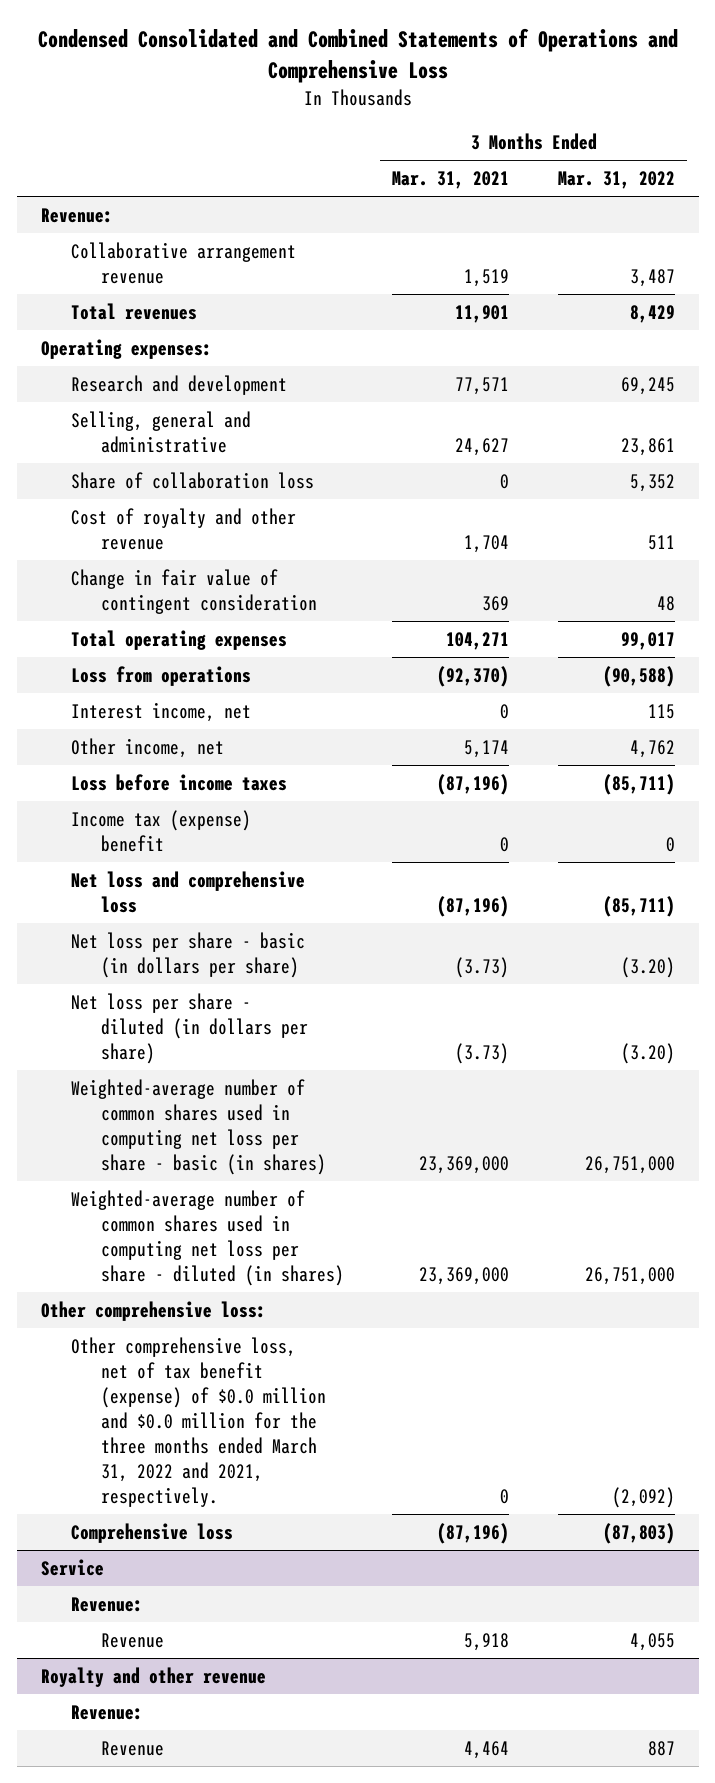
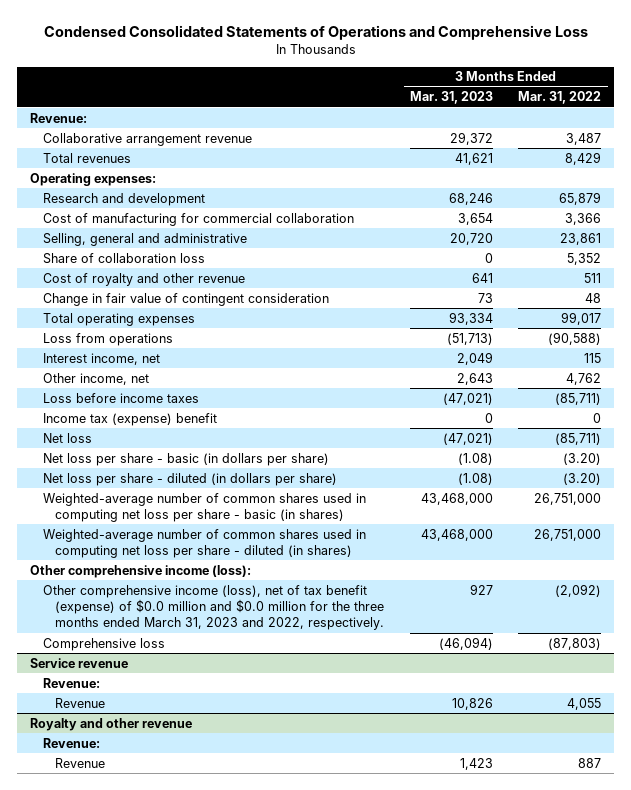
- Condensed Consolidated and Combined Statements of Operations and Comprehensive Loss
+ Condensed Consolidated Statements of Operations and Comprehensive Loss
- | 3 Months Ended Mar. 31, 2021 | 3 Months Ended Mar. 31, 2022
+ | 3 Months Ended Mar. 31, 2023 | 3 Months Ended Mar. 31, 2022
- Research and development | 77,571 | 69,245
+ Research and development | 68,246 | 65,879
+ Cost of manufacturing for commercial collaboration | 3,654 | 3,366
- Net loss and comprehensive loss | (87,196) | (85,711)
+ Net loss | (47,021) | (85,711)
- Other comprehensive loss:
- Other comprehensive loss, net of tax benefit (expense) of $0.0 million and $0.0 million for the three months ended March 31, 2022 and 2021, respectively. | 0 | (2,092)
+ Other comprehensive income (loss):
+ Other comprehensive income (loss), net of tax benefit (expense) of $0.0 million and $0.0 million for the three months ended March 31, 2023 and 2022, respectively. | 927 | (2,092)
- Service
+ Service revenue

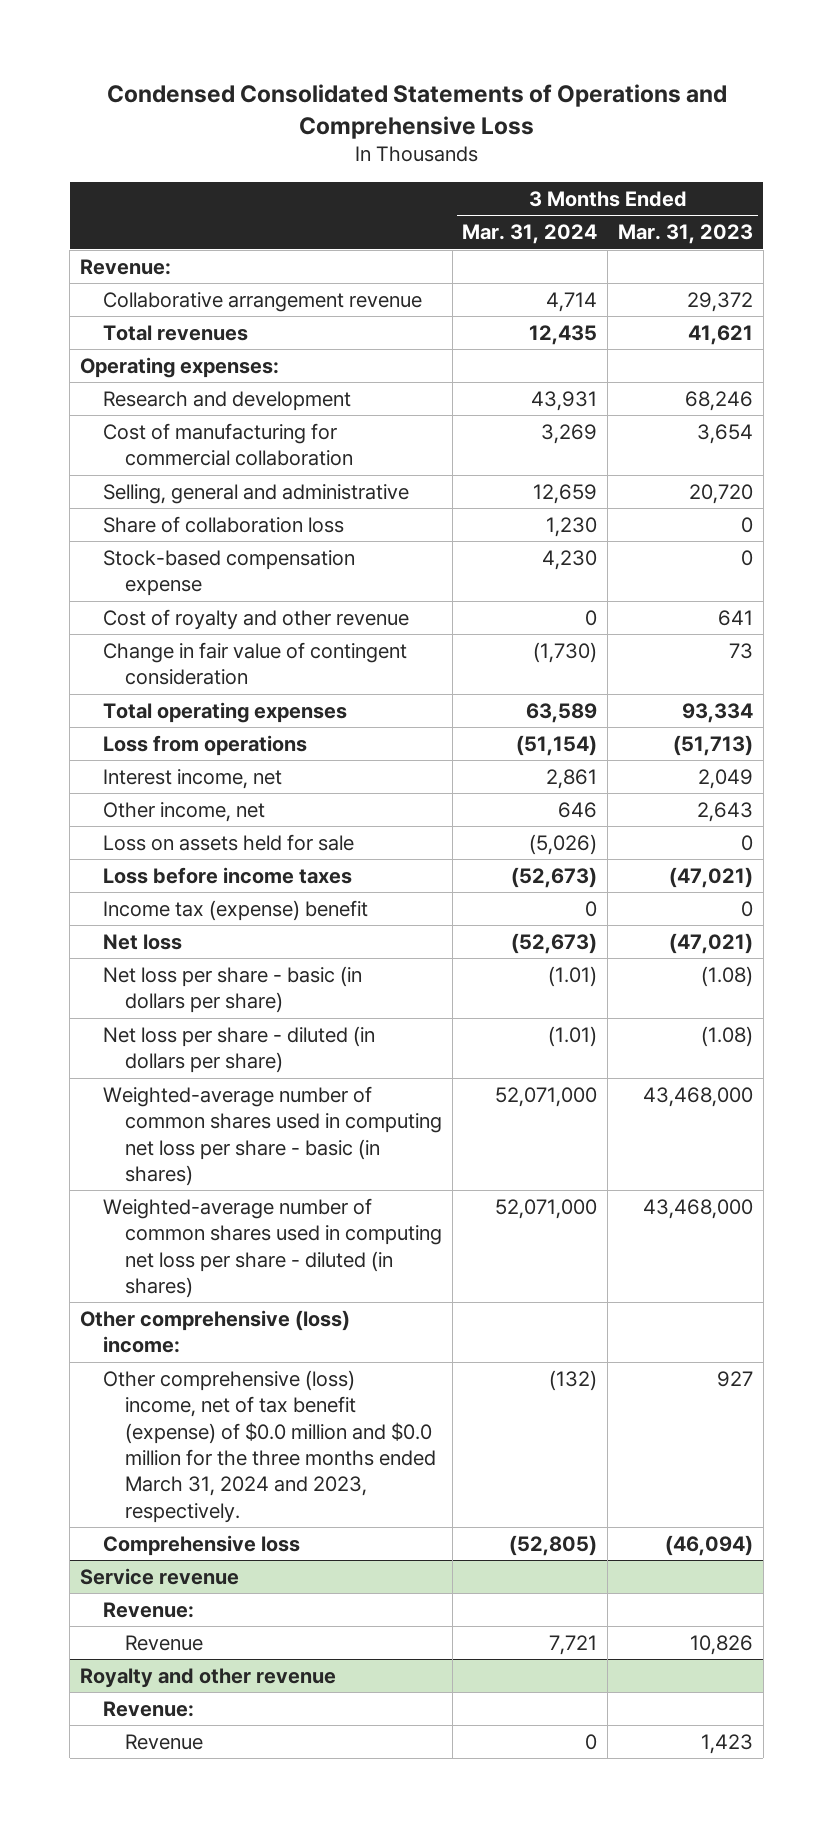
- | 3 Months Ended Mar. 31, 2023 | 3 Months Ended Mar. 31, 2022
+ | 3 Months Ended Mar. 31, 2024 | 3 Months Ended Mar. 31, 2023
+ Stock-based compensation expense | 4,230 | 0
+ Loss on assets held for sale | (5,026) | 0
- Other comprehensive income (loss):
- Other comprehensive income (loss), net of tax benefit (expense) of $0.0 million and $0.0 million for the three months ended March 31, 2023 and 2022, respectively. | 927 | (2,092)
+ Other comprehensive (loss) income:
+ Other comprehensive (loss) income, net of tax benefit (expense) of $0.0 million and $0.0 million for the three months ended March 31, 2024 and 2023, respectively. | (132) | 927

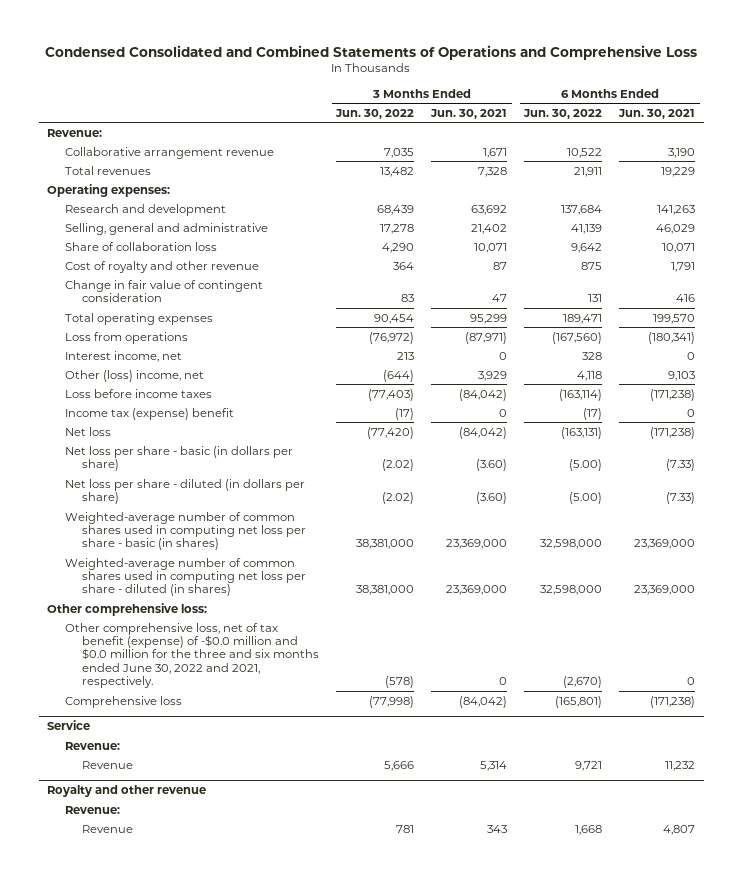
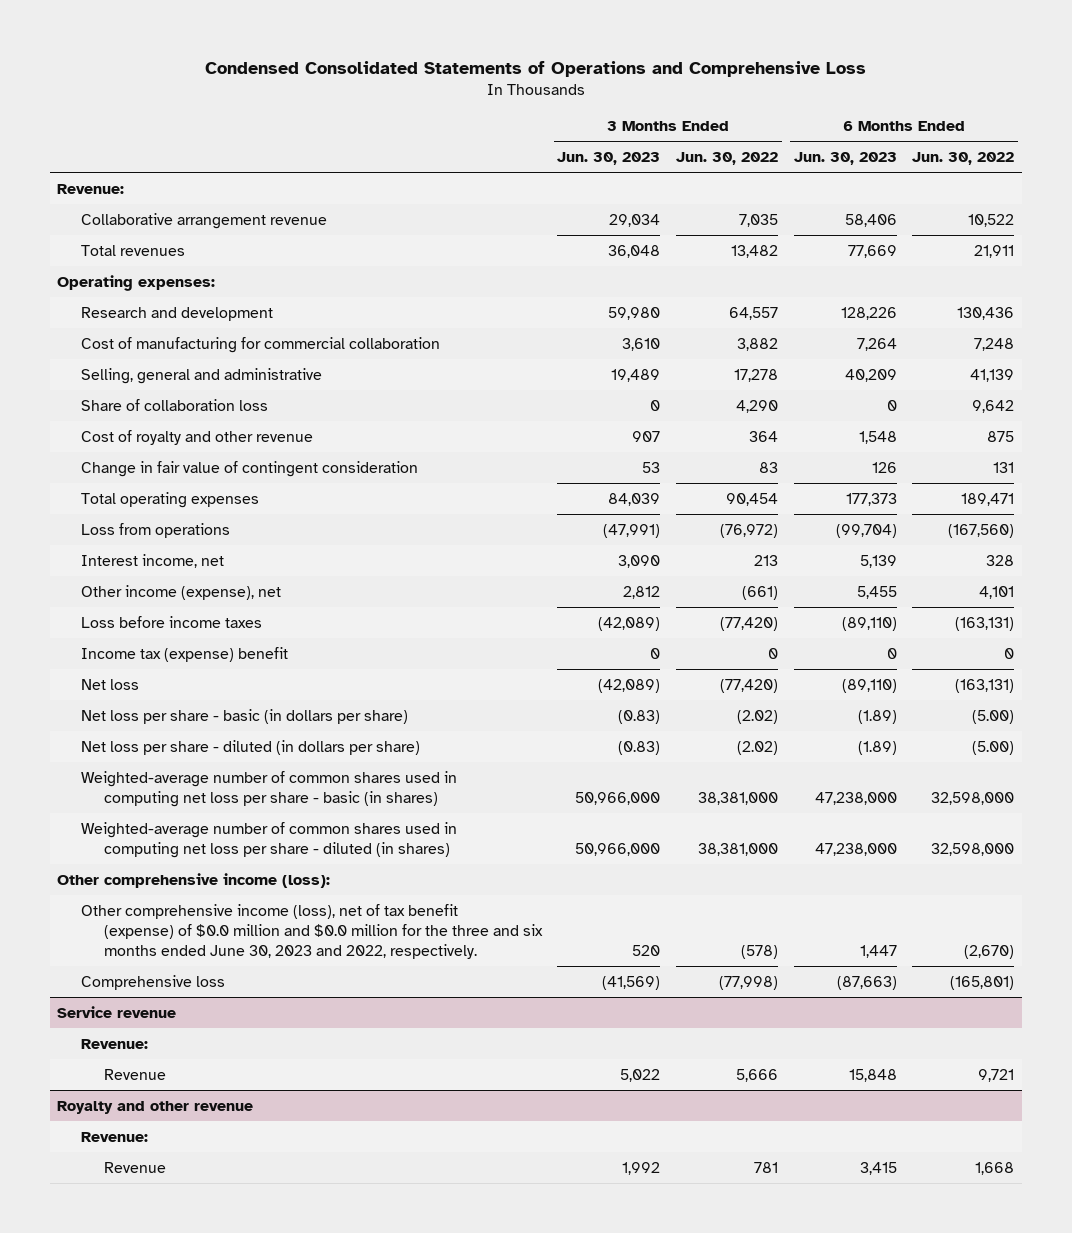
- Condensed Consolidated and Combined Statements of Operations and Comprehensive Loss
+ Condensed Consolidated Statements of Operations and Comprehensive Loss
- | 3 Months Ended Jun. 30, 2022 | 3 Months Ended Jun. 30, 2021 | 6 Months Ended Jun. 30, 2022 | 6 Months Ended Jun. 30, 2021
+ | 3 Months Ended Jun. 30, 2023 | 3 Months Ended Jun. 30, 2022 | 6 Months Ended Jun. 30, 2023 | 6 Months Ended Jun. 30, 2022
- Research and development | 68,439 | 63,692 | 137,684 | 141,263
+ Research and development | 59,980 | 64,557 | 128,226 | 130,436
+ Cost of manufacturing for commercial collaboration | 3,610 | 3,882 | 7,264 | 7,248
- Other (loss) income, net | (644) | 3,929 | 4,118 | 9,103
- Loss before income taxes | (77,403) | (84,042) | (163,114) | (171,238)
- Income tax (expense) benefit | (17) | 0 | (17) | 0
+ Other income (expense), net | 2,812 | (661) | 5,455 | 4,101
+ Loss before income taxes | (42,089) | (77,420) | (89,110) | (163,131)
+ Income tax (expense) benefit | 0 | 0 | 0 | 0
- Other comprehensive loss:
- Other comprehensive loss, net of tax benefit (expense) of -$0.0 million and $0.0 million for the three and six months ended June 30, 2022 and 2021, respectively. | (578) | 0 | (2,670) | 0
+ Other comprehensive income (loss):
+ Other comprehensive income (loss), net of tax benefit (expense) of $0.0 million and $0.0 million for the three and six months ended June 30, 2023 and 2022, respectively. | 520 | (578) | 1,447 | (2,670)
- Service
+ Service revenue

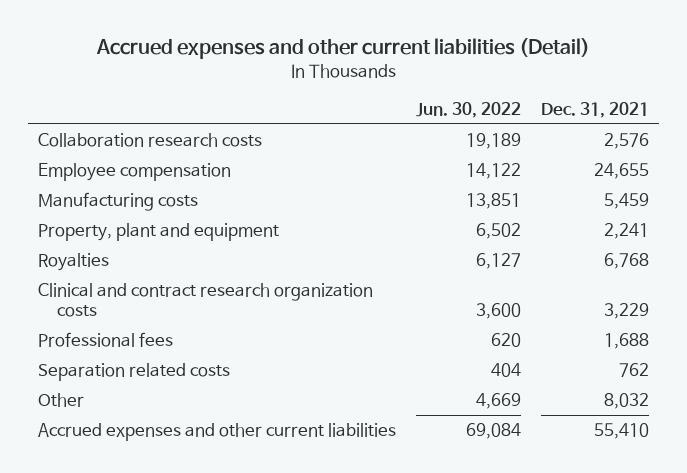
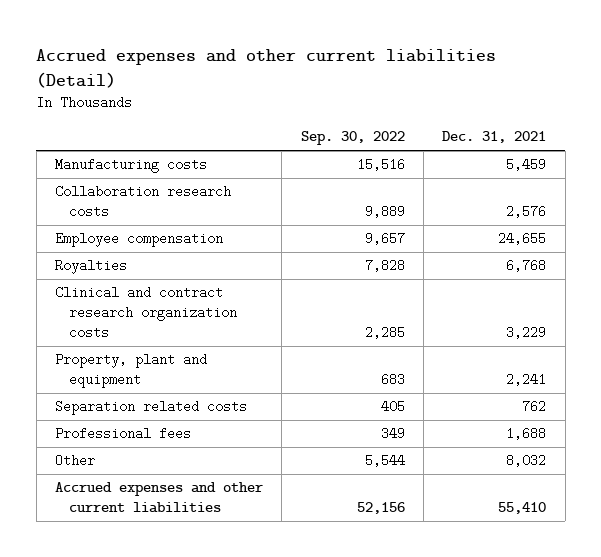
- | Jun. 30, 2022 | Dec. 31, 2021
+ | Sep. 30, 2022 | Dec. 31, 2021
moved up: Manufacturing costs | 15,516 | 5,459
moved down: Property, plant and equipment | 683 | 2,241
moved down: Professional fees | 349 | 1,688

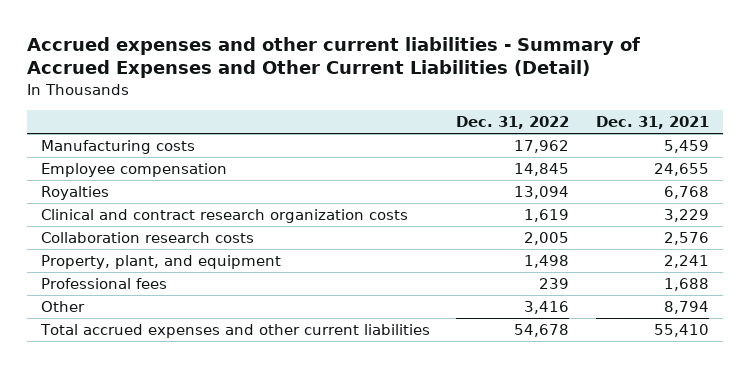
- Accrued expenses and other current liabilities (Detail)
+ Accrued expenses and other current liabilities - Summary of Accrued Expenses and Other Current Liabilities (Detail)
- | Sep. 30, 2022 | Dec. 31, 2021
+ | Dec. 31, 2022 | Dec. 31, 2021
- Property, plant and equipment | 683 | 2,241
- Separation related costs | 405 | 762
moved down: Collaboration research costs | 2,005 | 2,576
+ Property, plant, and equipment | 1,498 | 2,241
- Other | 5,544 | 8,032
- Accrued expenses and other current liabilities | 52,156 | 55,410
+ Other | 3,416 | 8,794
+ Total accrued expenses and other current liabilities | 54,678 | 55,410

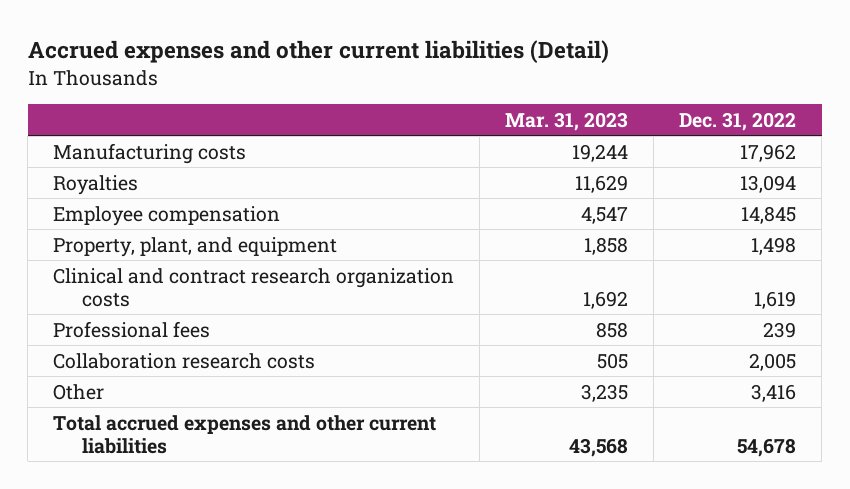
- Accrued expenses and other current liabilities - Summary of Accrued Expenses and Other Current Liabilities (Detail)
+ Accrued expenses and other current liabilities (Detail)
- | Dec. 31, 2022 | Dec. 31, 2021
+ | Mar. 31, 2023 | Dec. 31, 2022
moved down: Employee compensation | 4,547 | 14,845
moved down: Clinical and contract research organization costs | 1,692 | 1,619
moved down: Collaboration research costs | 505 | 2,005

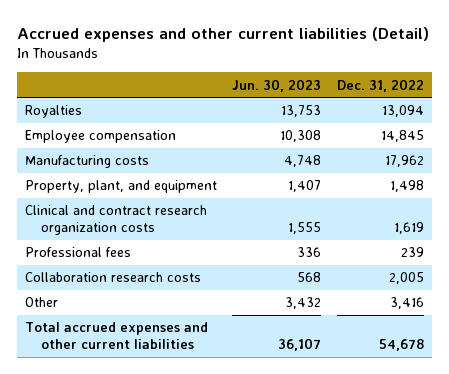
- | Mar. 31, 2023 | Dec. 31, 2022
+ | Jun. 30, 2023 | Dec. 31, 2022
moved down: Manufacturing costs | 4,748 | 17,962

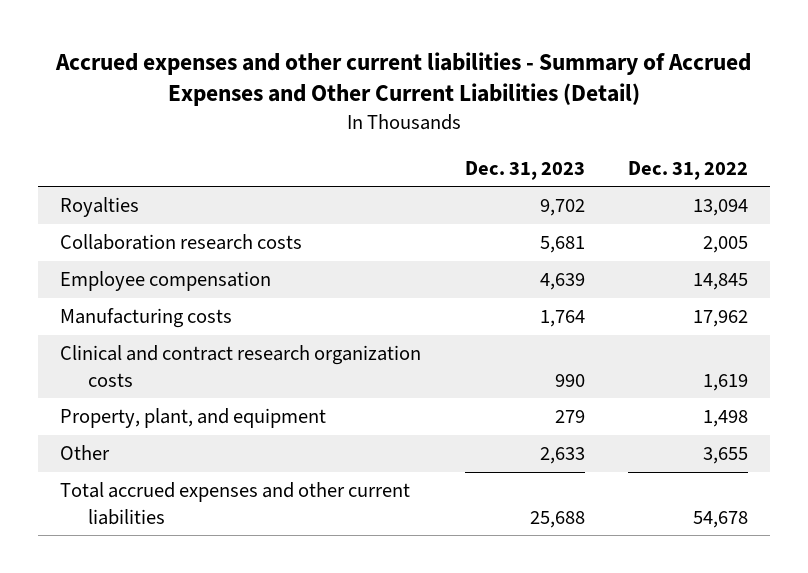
- Accrued expenses and other current liabilities (Detail)
+ Accrued expenses and other current liabilities - Summary of Accrued Expenses and Other Current Liabilities (Detail)
- | Jun. 30, 2023 | Dec. 31, 2022
+ | Dec. 31, 2023 | Dec. 31, 2022
moved up: Collaboration research costs | 5,681 | 2,005
- Professional fees | 336 | 239
- Other | 3,432 | 3,416
moved down: Property, plant, and equipment | 279 | 1,498
+ Other | 2,633 | 3,655

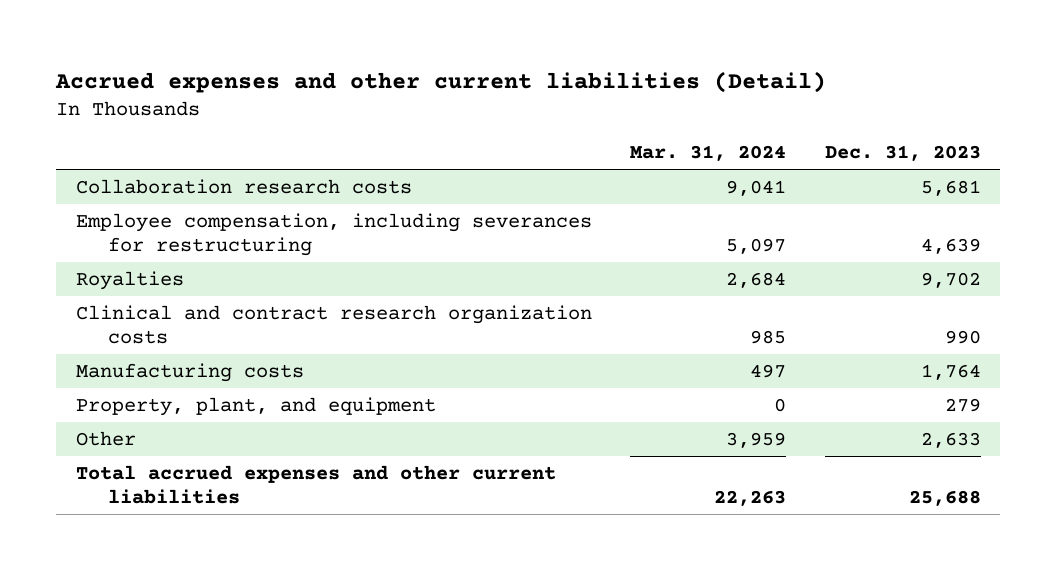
- Accrued expenses and other current liabilities - Summary of Accrued Expenses and Other Current Liabilities (Detail)
+ Accrued expenses and other current liabilities (Detail)
- | Dec. 31, 2023 | Dec. 31, 2022
+ | Mar. 31, 2024 | Dec. 31, 2023
- Employee compensation | 4,639 | 14,845
+ Employee compensation, including severances for restructuring | 5,097 | 4,639
moved down: Royalties | 2,684 | 9,702
moved down: Manufacturing costs | 497 | 1,764

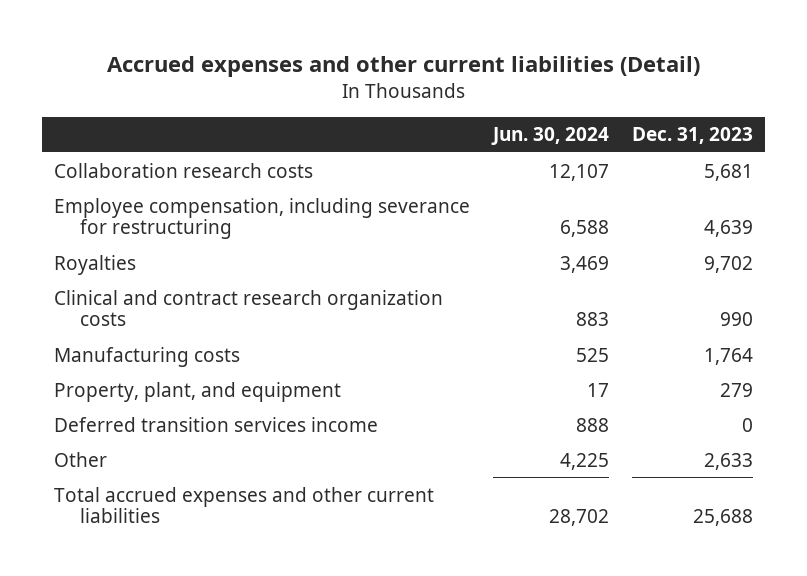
- | Mar. 31, 2024 | Dec. 31, 2023
+ | Jun. 30, 2024 | Dec. 31, 2023
- Employee compensation, including severances for restructuring | 5,097 | 4,639
+ Employee compensation, including severance for restructuring | 6,588 | 4,639
+ Deferred transition services income | 888 | 0

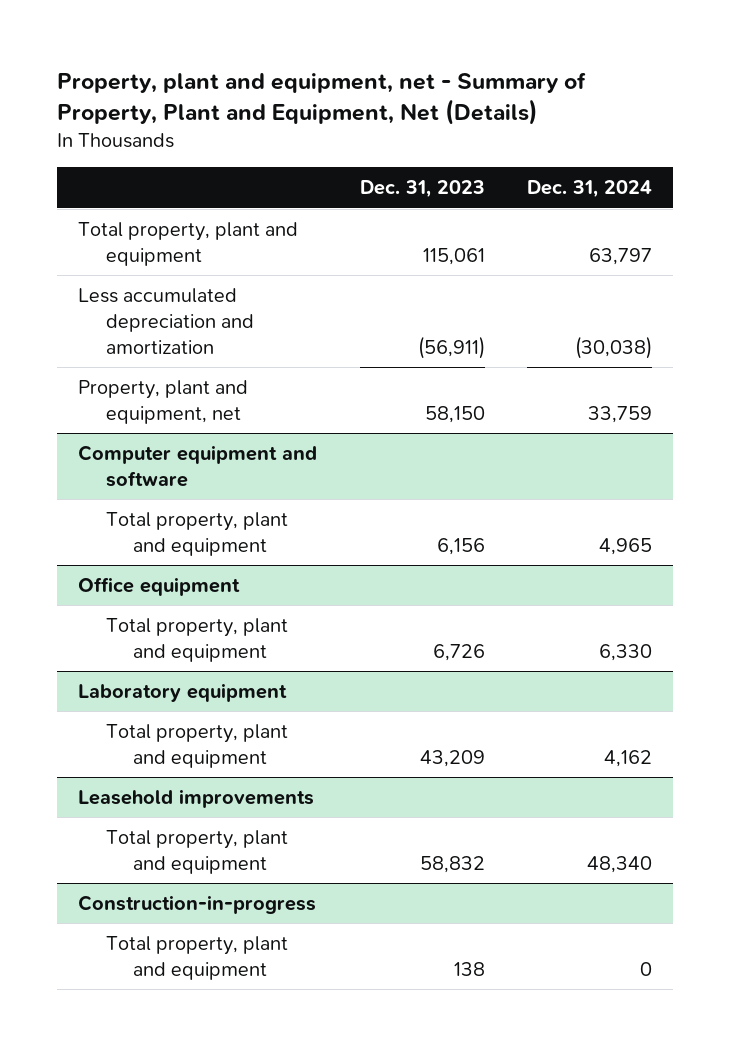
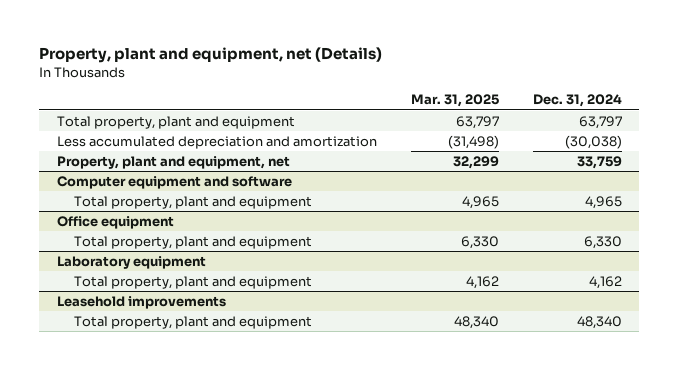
- Property, plant and equipment, net - Summary of Property, Plant and Equipment, Net (Details)
+ Property, plant and equipment, net (Details)
- | Dec. 31, 2023 | Dec. 31, 2024
+ | Mar. 31, 2025 | Dec. 31, 2024
- Construction-in-progress
- Total property, plant and equipment | 138 | 0

